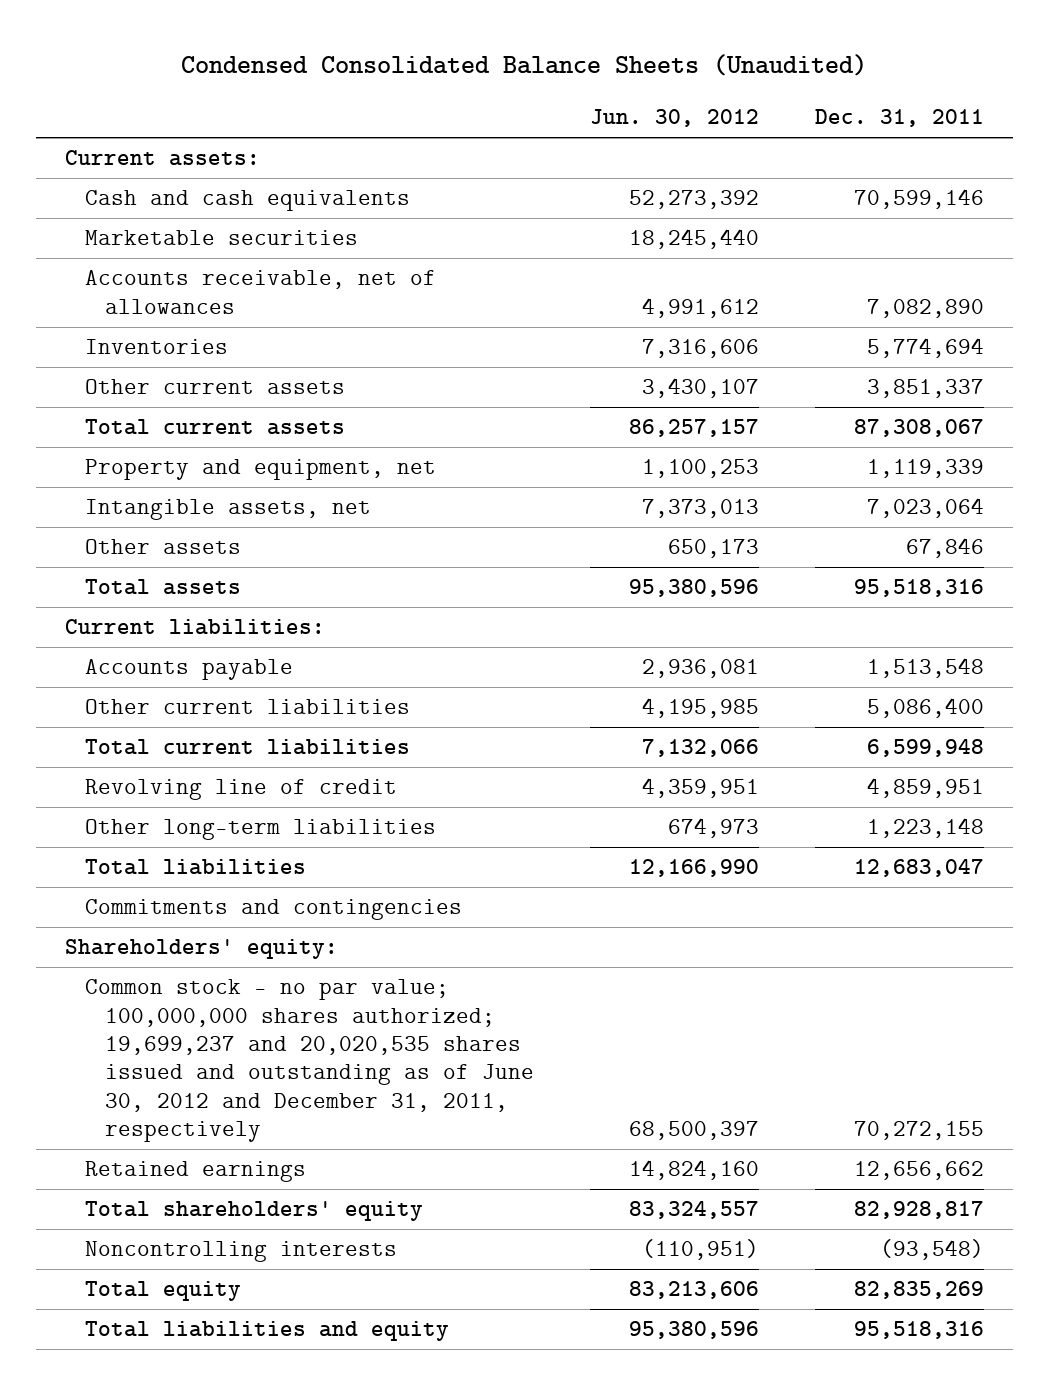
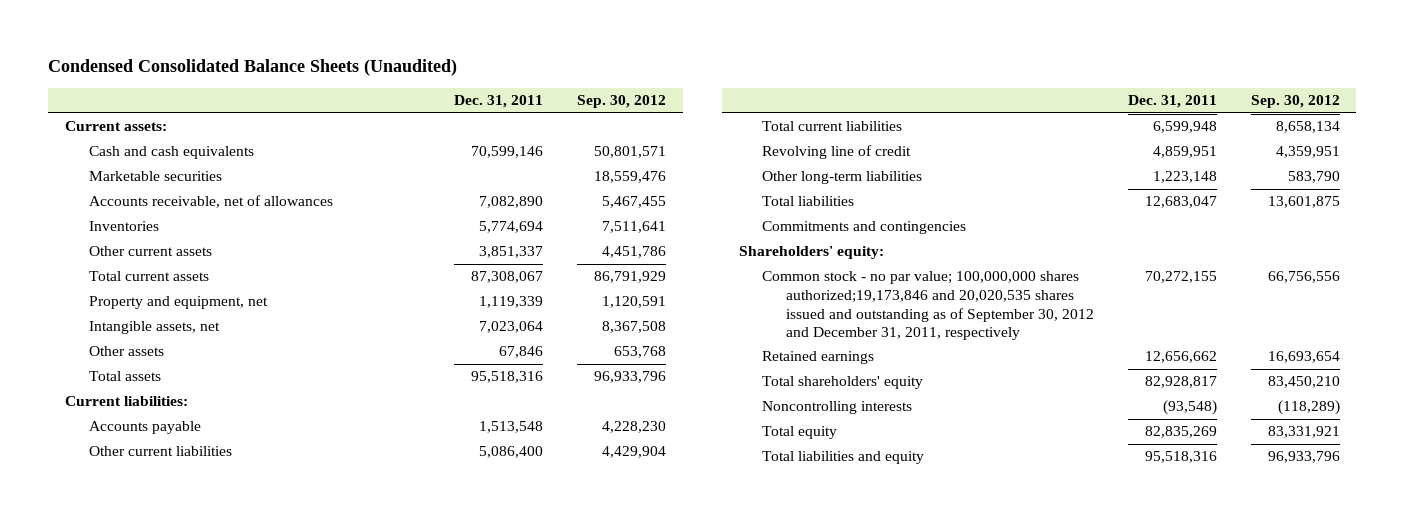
- | Jun. 30, 2012 | Dec. 31, 2011
+ | Dec. 31, 2011 | Sep. 30, 2012
- Common stock - no par value; 100,000,000 shares authorized; 19,699,237 and 20,020,535 shares issued and outstanding as of June 30, 2012 and December 31, 2011, respectively | 68,500,397 | 70,272,155
+ Common stock - no par value; 100,000,000 shares authorized;19,173,846 and 20,020,535 shares issued and outstanding as of September 30, 2012 and December 31, 2011, respectively | 70,272,155 | 66,756,556

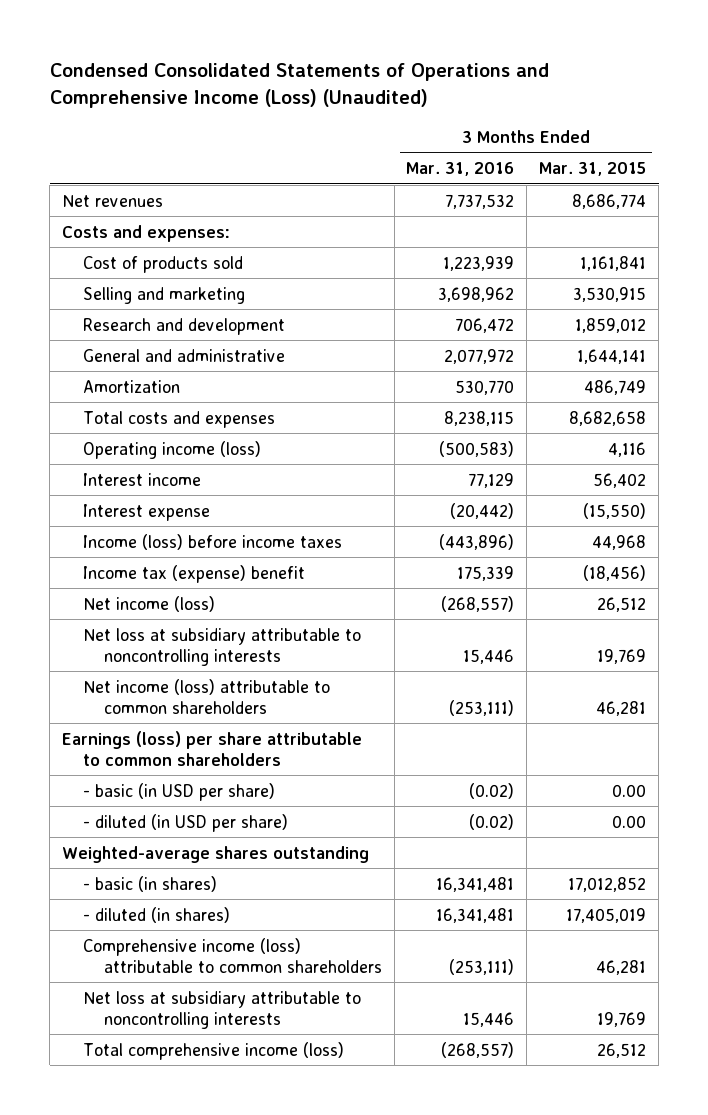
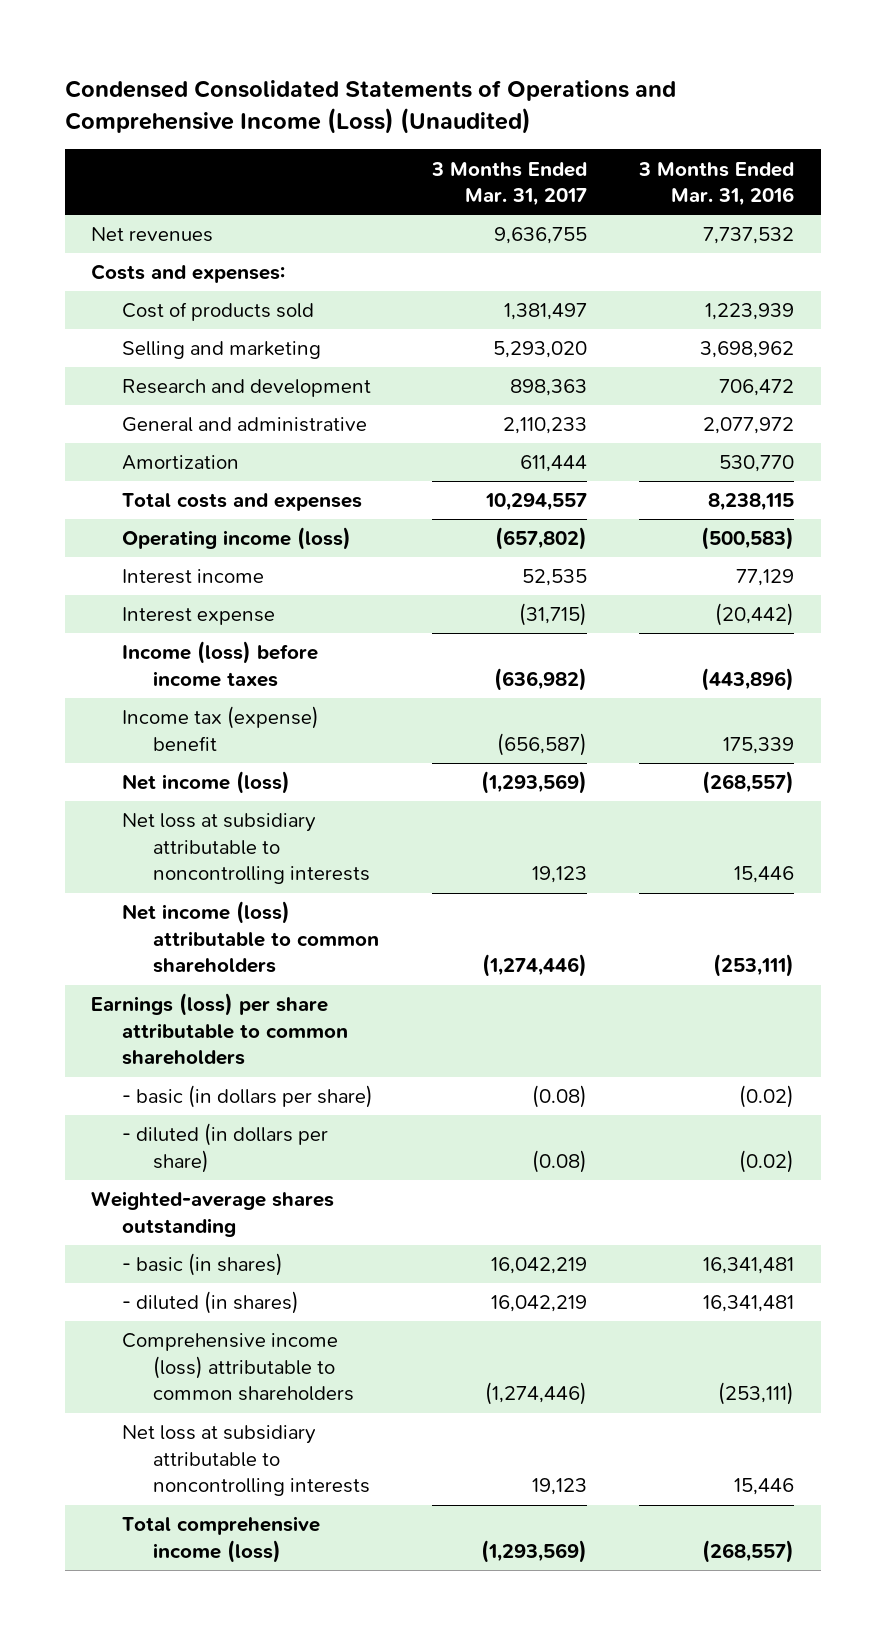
- | 3 Months Ended Mar. 31, 2016 | 3 Months Ended Mar. 31, 2015
+ | 3 Months Ended Mar. 31, 2017 | 3 Months Ended Mar. 31, 2016
- - basic (in USD per share) | (0.02) | 0.00
- - diluted (in USD per share) | (0.02) | 0.00
+ - basic (in dollars per share) | (0.08) | (0.02)
+ - diluted (in dollars per share) | (0.08) | (0.02)

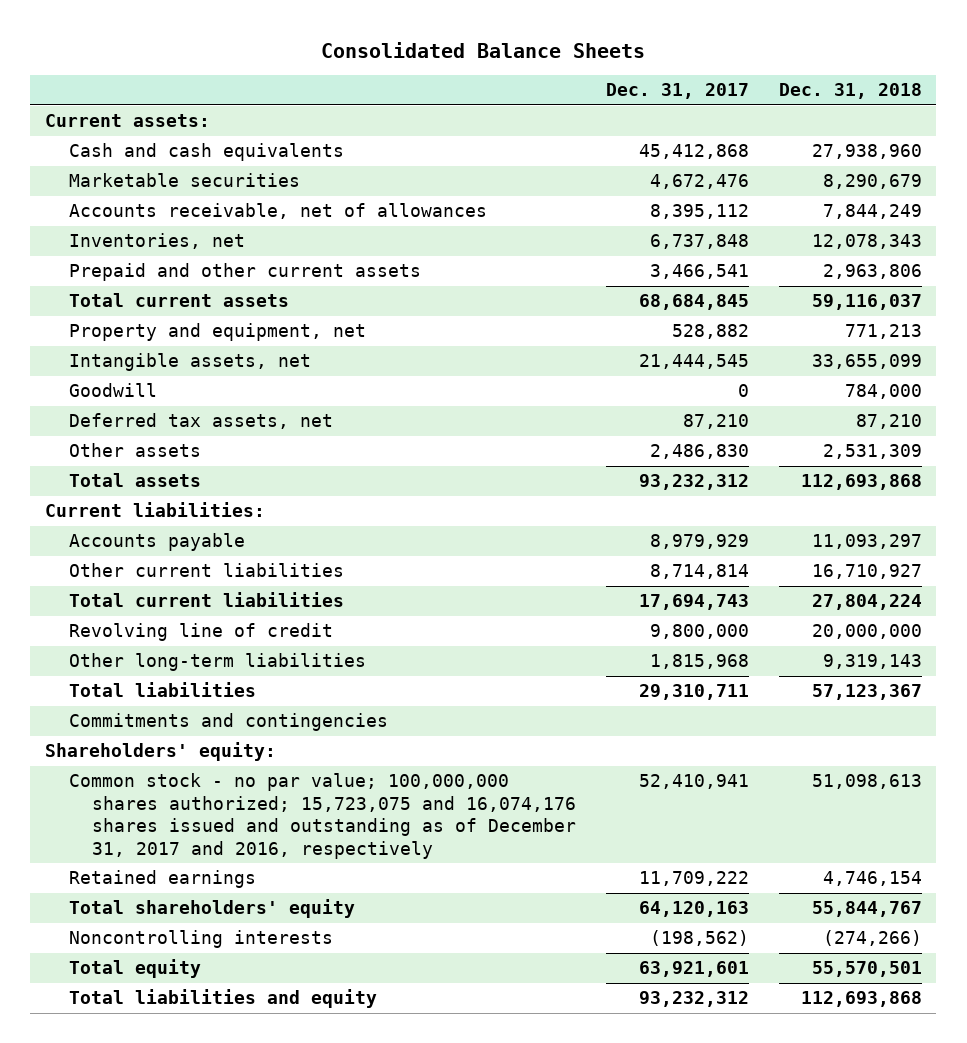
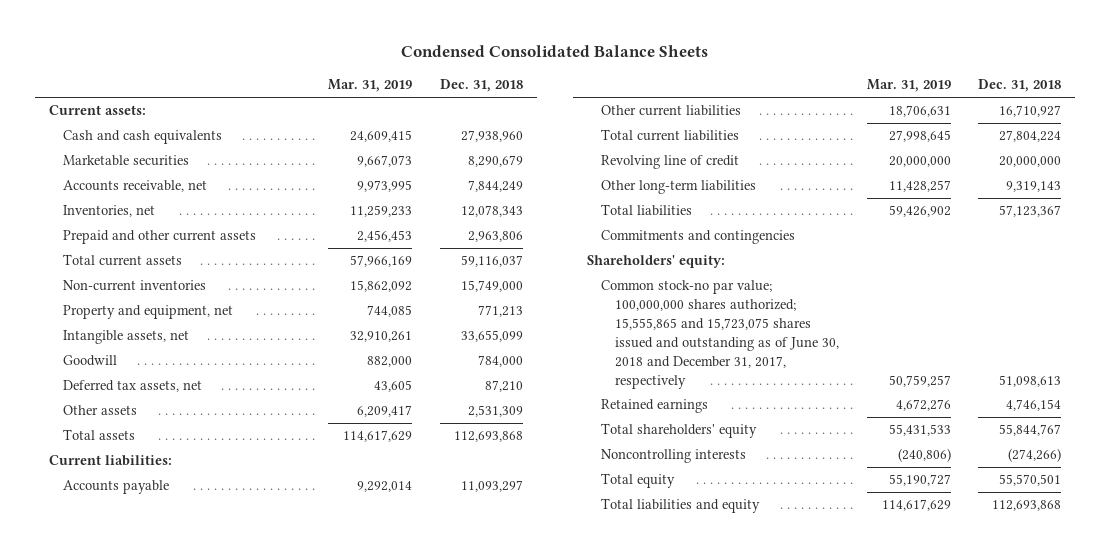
- Consolidated Balance Sheets
+ Condensed Consolidated Balance Sheets
- | Dec. 31, 2017 | Dec. 31, 2018
+ | Mar. 31, 2019 | Dec. 31, 2018
- Accounts receivable, net of allowances | 8,395,112 | 7,844,249
+ Accounts receivable, net | 9,973,995 | 7,844,249
+ Non-current inventories | 15,862,092 | 15,749,000
- Common stock - no par value; 100,000,000 shares authorized; 15,723,075 and 16,074,176 shares issued and outstanding as of December 31, 2017 and 2016, respectively | 52,410,941 | 51,098,613
+ Common stock-no par value; 100,000,000 shares authorized; 15,555,865 and 15,723,075 shares issued and outstanding as of June 30, 2018 and December 31, 2017, respectively | 50,759,257 | 51,098,613

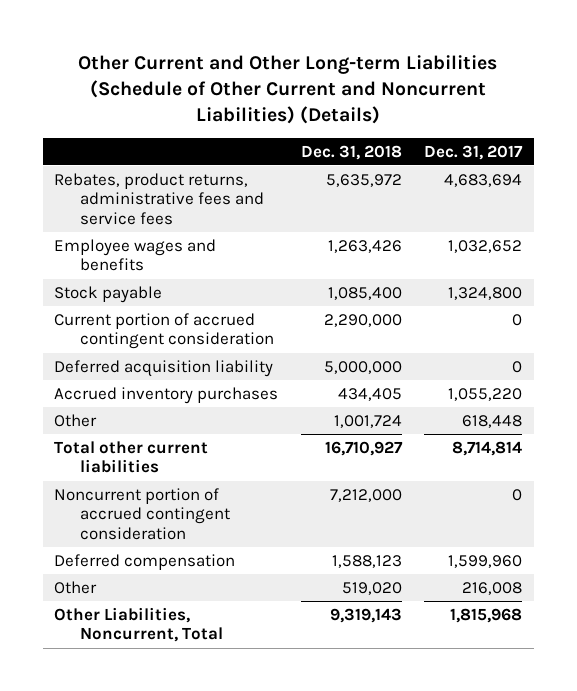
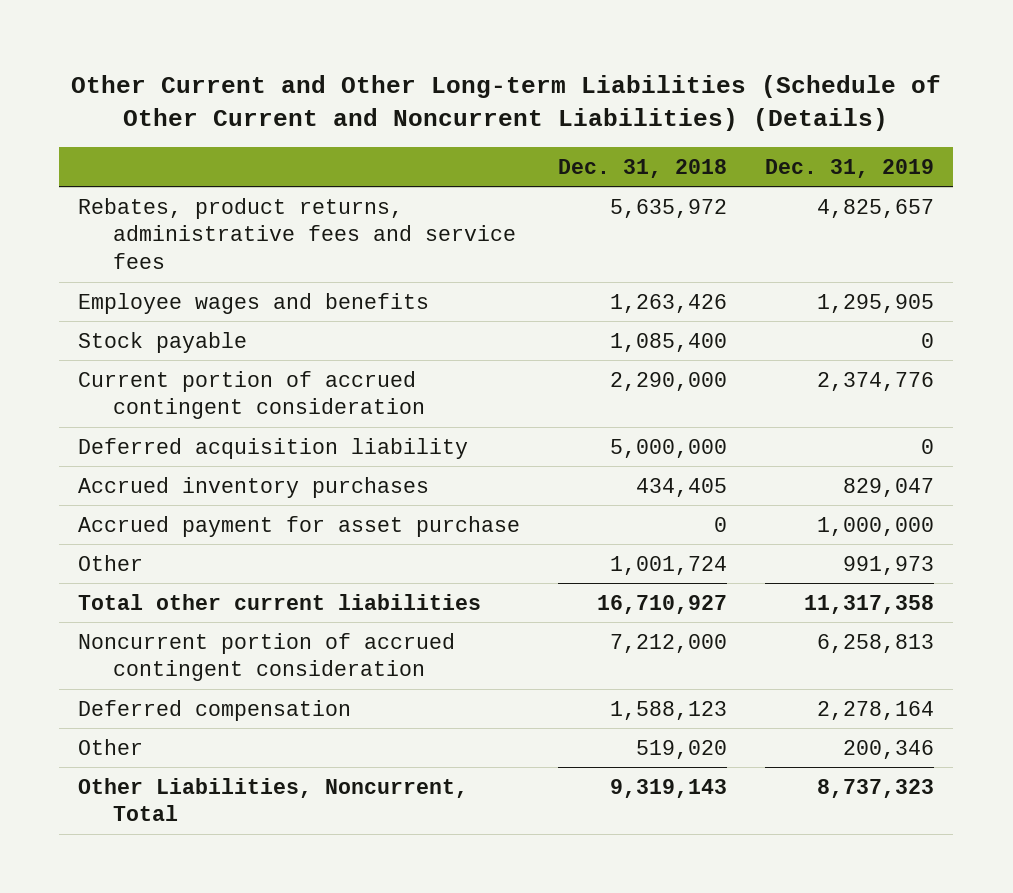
- | Dec. 31, 2018 | Dec. 31, 2017
+ | Dec. 31, 2018 | Dec. 31, 2019
+ Accrued payment for asset purchase | 0 | 1,000,000

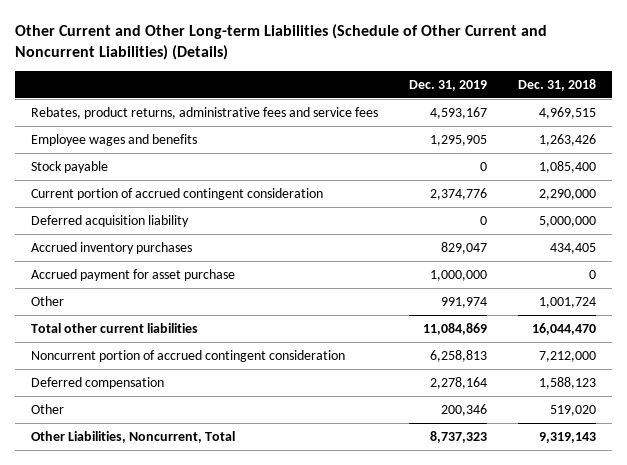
- | Dec. 31, 2018 | Dec. 31, 2019
+ | Dec. 31, 2019 | Dec. 31, 2018
- Rebates, product returns, administrative fees and service fees | 5,635,972 | 4,825,657
+ Rebates, product returns, administrative fees and service fees | 4,593,167 | 4,969,515
- Other | 1,001,724 | 991,973
- Total other current liabilities | 16,710,927 | 11,317,358
+ Other | 991,974 | 1,001,724
+ Total other current liabilities | 11,084,869 | 16,044,470

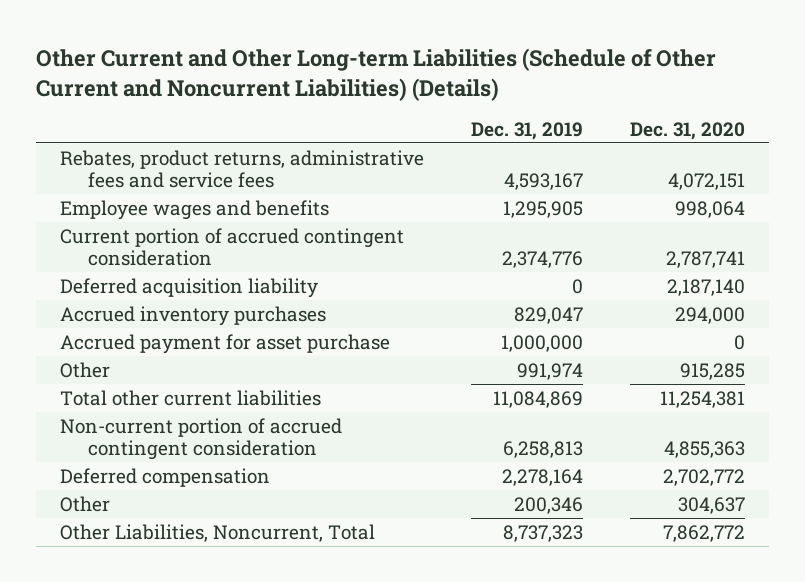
- | Dec. 31, 2019 | Dec. 31, 2018
+ | Dec. 31, 2019 | Dec. 31, 2020
- Stock payable | 0 | 1,085,400
- Noncurrent portion of accrued contingent consideration | 6,258,813 | 7,212,000
+ Non-current portion of accrued contingent consideration | 6,258,813 | 4,855,363

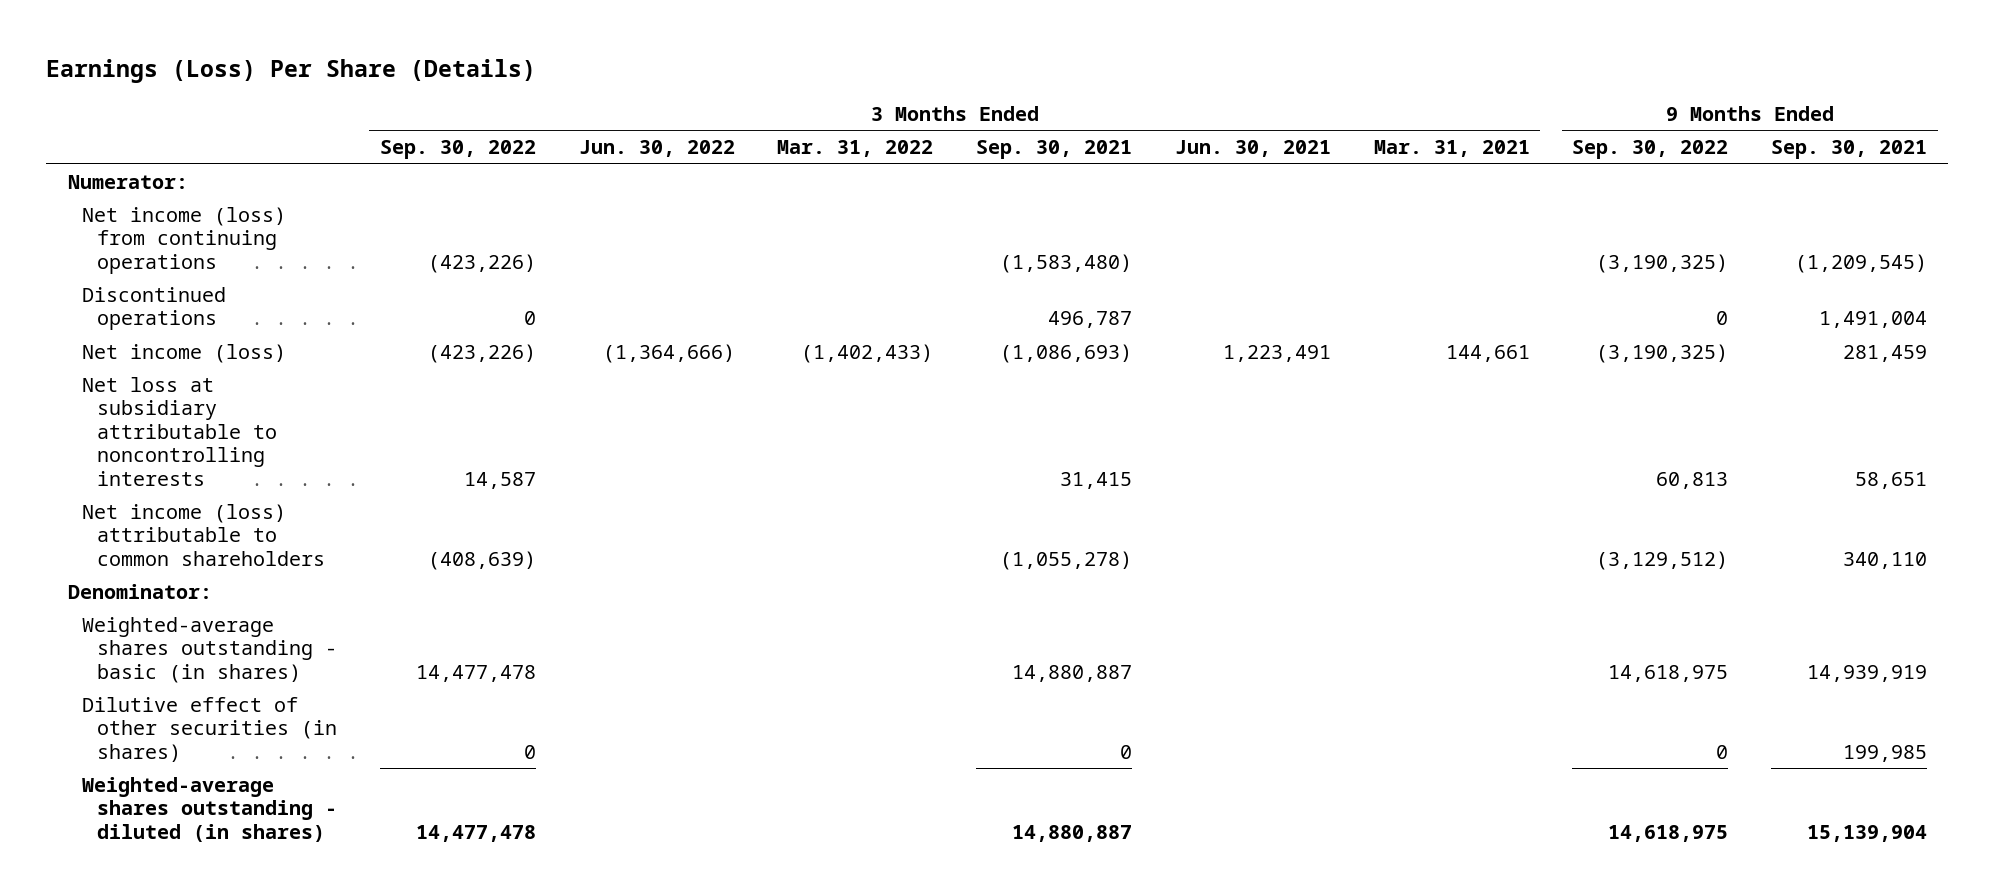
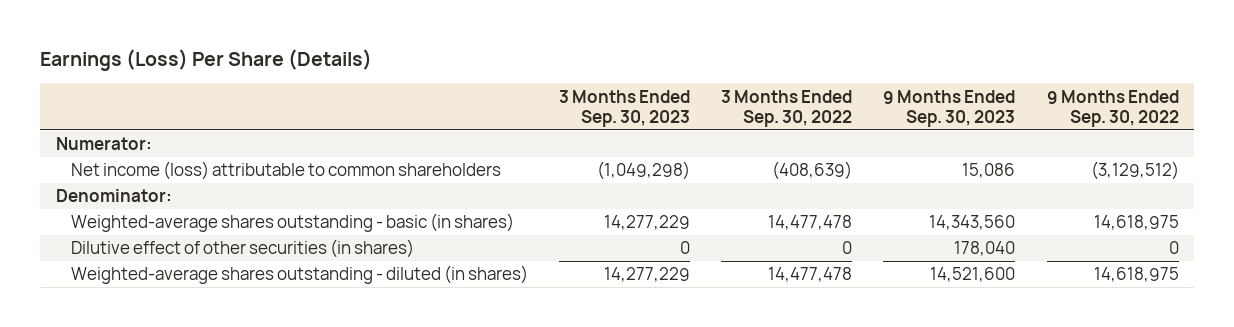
- | 3 Months Ended Sep. 30, 2022 | 3 Months Ended Jun. 30, 2022 | 3 Months Ended Mar. 31, 2022 | 3 Months Ended Sep. 30, 2021 | 3 Months Ended Jun. 30, 2021 | 3 Months Ended Mar. 31, 2021 | 9 Months Ended Sep. 30, 2022 | 9 Months Ended Sep. 30, 2021
+ | 3 Months Ended Sep. 30, 2023 | 3 Months Ended Sep. 30, 2022 | 9 Months Ended Sep. 30, 2023 | 9 Months Ended Sep. 30, 2022
- Net income (loss) from continuing operations | (423,226) | | | (1,583,480) | | | (3,190,325) | (1,209,545)
- Discontinued operations | 0 | | | 496,787 | | | 0 | 1,491,004
- Net income (loss) | (423,226) | (1,364,666) | (1,402,433) | (1,086,693) | 1,223,491 | 144,661 | (3,190,325) | 281,459
- Net loss at subsidiary attributable to noncontrolling interests | 14,587 | | | 31,415 | | | 60,813 | 58,651

